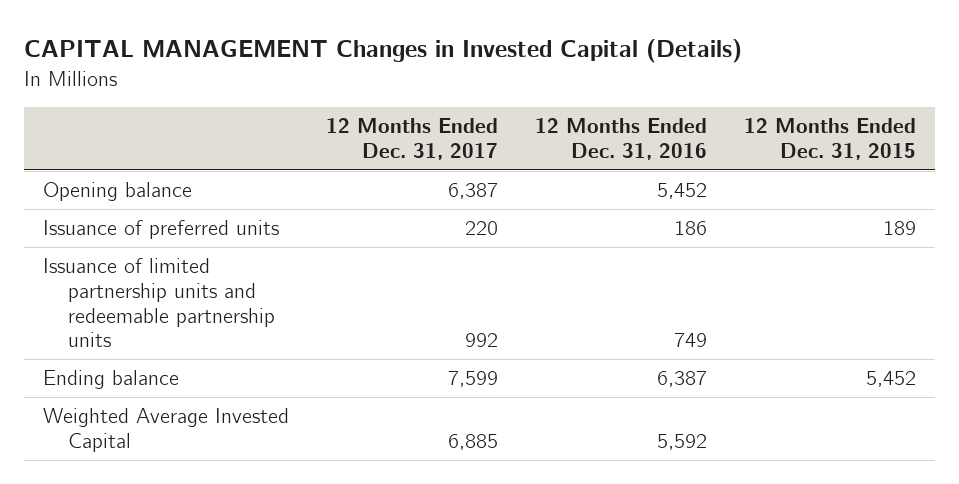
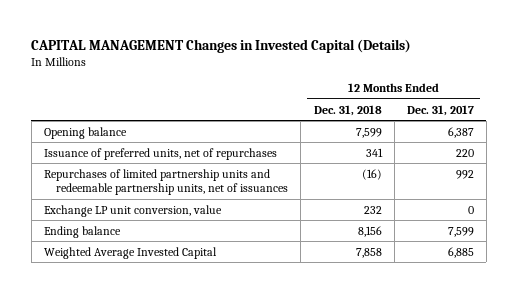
- | 12 Months Ended Dec. 31, 2017 | 12 Months Ended Dec. 31, 2016 | 12 Months Ended Dec. 31, 2015
+ | 12 Months Ended Dec. 31, 2018 | 12 Months Ended Dec. 31, 2017
- Issuance of preferred units | 220 | 186 | 189
- Issuance of limited partnership units and redeemable partnership units | 992 | 749 |
+ Issuance of preferred units, net of repurchases | 341 | 220
+ Repurchases of limited partnership units and redeemable partnership units, net of issuances | (16) | 992
+ Exchange LP unit conversion, value | 232 | 0

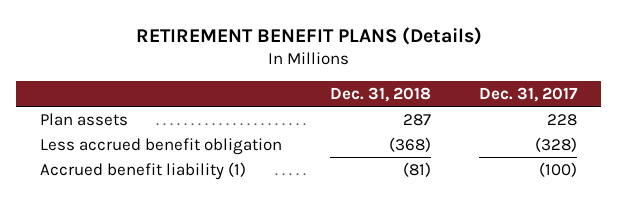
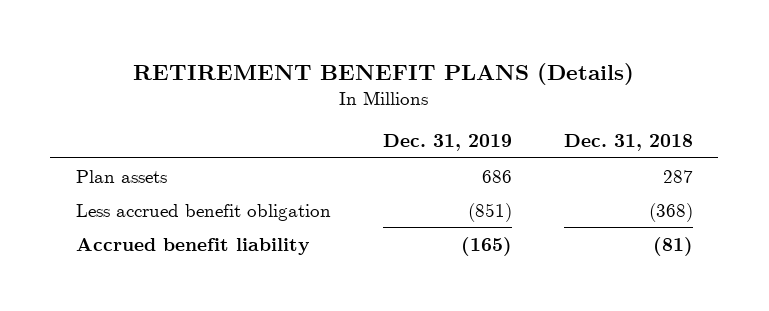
- | Dec. 31, 2018 | Dec. 31, 2017
+ | Dec. 31, 2019 | Dec. 31, 2018
- Accrued benefit liability (1) | (81) | (100)
+ Accrued benefit liability | (165) | (81)

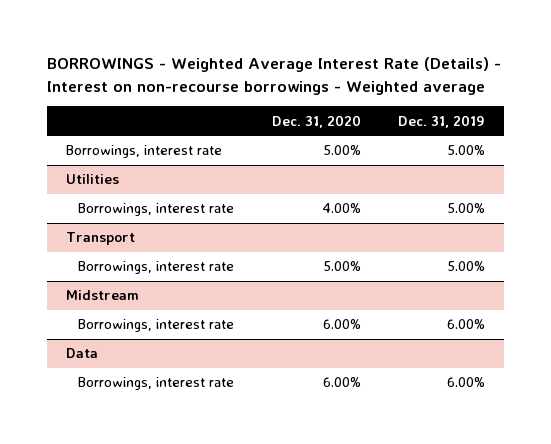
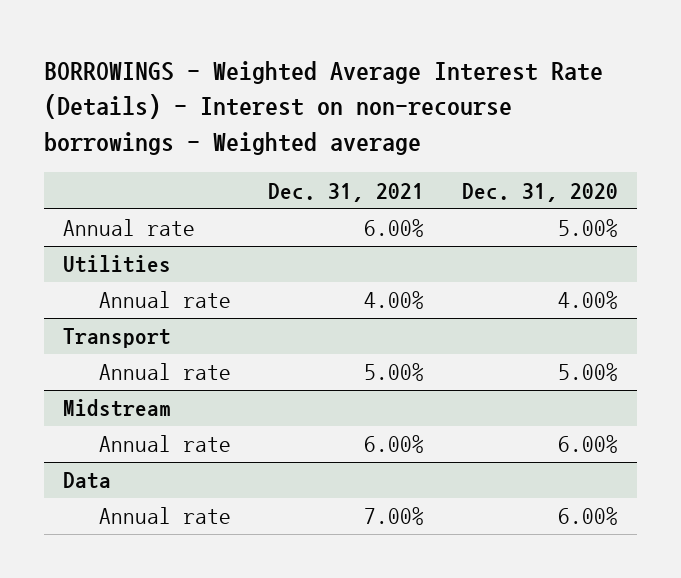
- | Dec. 31, 2020 | Dec. 31, 2019
+ | Dec. 31, 2021 | Dec. 31, 2020
- Borrowings, interest rate | 5.00% | 5.00%
+ Annual rate | 6.00% | 5.00%
@ Utilities
- Borrowings, interest rate | 4.00% | 5.00%
+ Annual rate | 4.00% | 4.00%
@ Transport
- Borrowings, interest rate | 5.00% | 5.00%
+ Annual rate | 5.00% | 5.00%
@ Midstream
- Borrowings, interest rate | 6.00% | 6.00%
+ Annual rate | 6.00% | 6.00%
@ Data
- Borrowings, interest rate | 6.00% | 6.00%
+ Annual rate | 7.00% | 6.00%

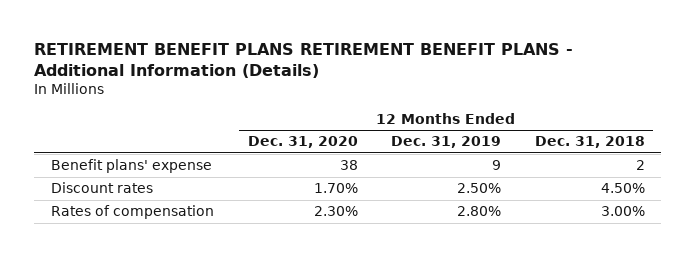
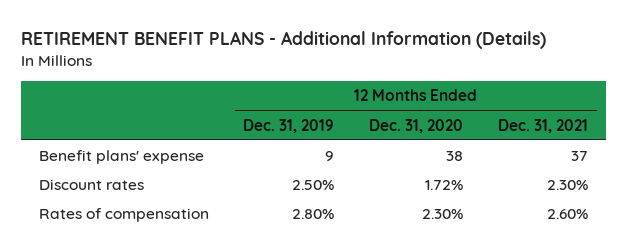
- RETIREMENT BENEFIT PLANS RETIREMENT BENEFIT PLANS - Additional Information (Details)
+ RETIREMENT BENEFIT PLANS - Additional Information (Details)
- | 12 Months Ended Dec. 31, 2020 | 12 Months Ended Dec. 31, 2019 | 12 Months Ended Dec. 31, 2018
+ | 12 Months Ended Dec. 31, 2019 | 12 Months Ended Dec. 31, 2020 | 12 Months Ended Dec. 31, 2021
- Discount rates | 1.70% | 2.50% | 4.50%
+ Discount rates | 2.50% | 1.72% | 2.30%

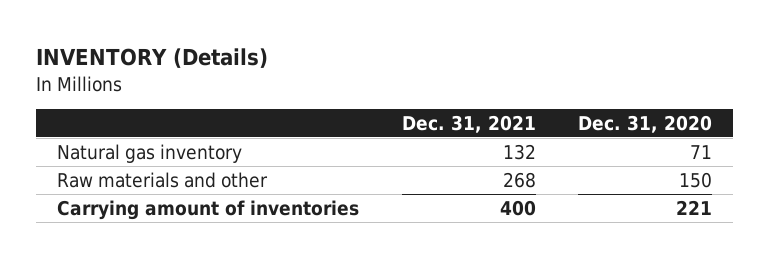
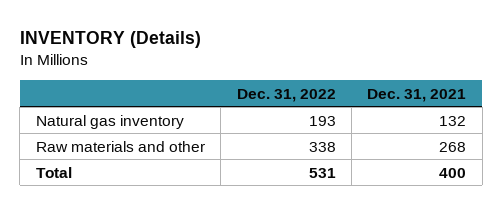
- | Dec. 31, 2021 | Dec. 31, 2020
+ | Dec. 31, 2022 | Dec. 31, 2021
- Carrying amount of inventories | 400 | 221
+ Total | 531 | 400

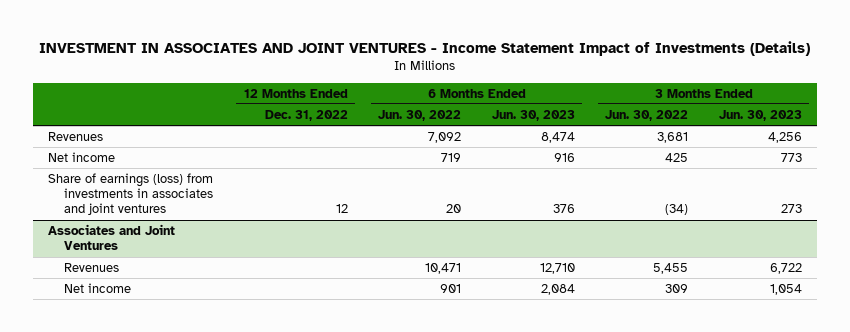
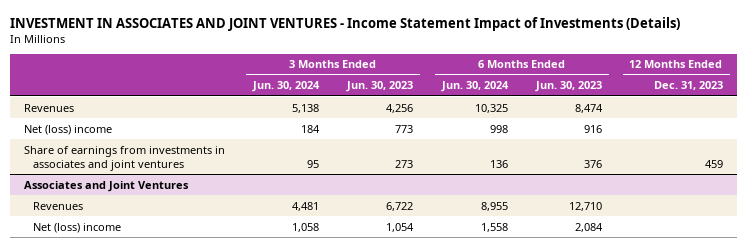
- | 12 Months Ended Dec. 31, 2022 | 6 Months Ended Jun. 30, 2022 | 6 Months Ended Jun. 30, 2023 | 3 Months Ended Jun. 30, 2022 | 3 Months Ended Jun. 30, 2023
+ | 3 Months Ended Jun. 30, 2024 | 3 Months Ended Jun. 30, 2023 | 6 Months Ended Jun. 30, 2024 | 6 Months Ended Jun. 30, 2023 | 12 Months Ended Dec. 31, 2023
- Net income | | 719 | 916 | 425 | 773
- Share of earnings (loss) from investments in associates and joint ventures | 12 | 20 | 376 | (34) | 273
+ Net (loss) income | 184 | 773 | 998 | 916 |
+ Share of earnings from investments in associates and joint ventures | 95 | 273 | 136 | 376 | 459
@ Associates and Joint Ventures
- Net income | | 901 | 2,084 | 309 | 1,054
+ Net (loss) income | 1,058 | 1,054 | 1,558 | 2,084 |

